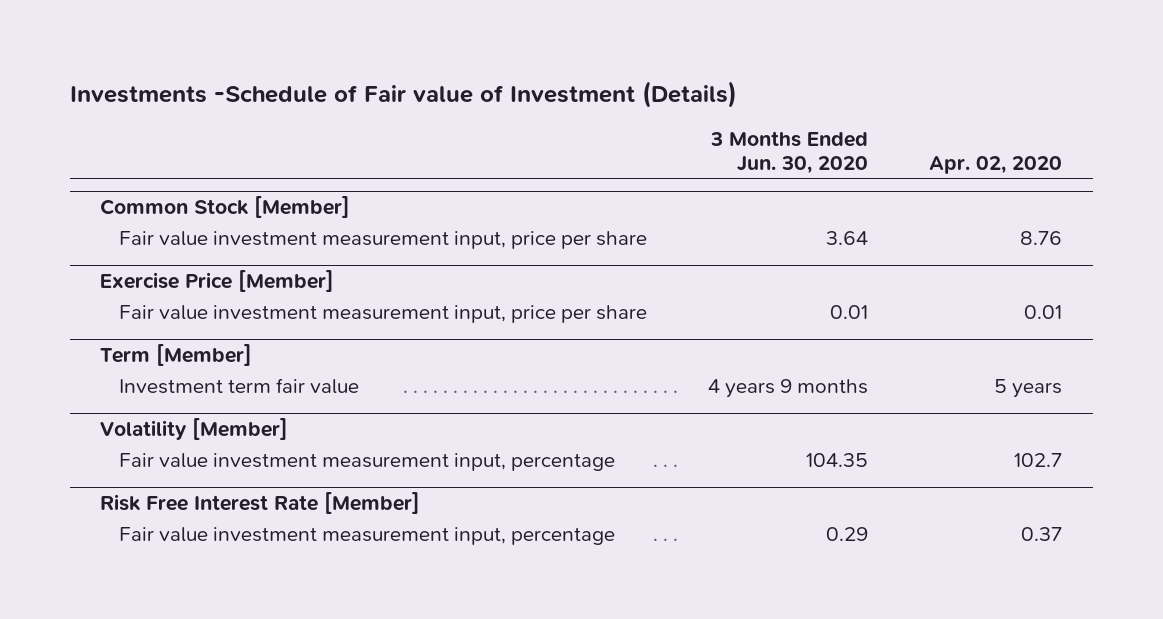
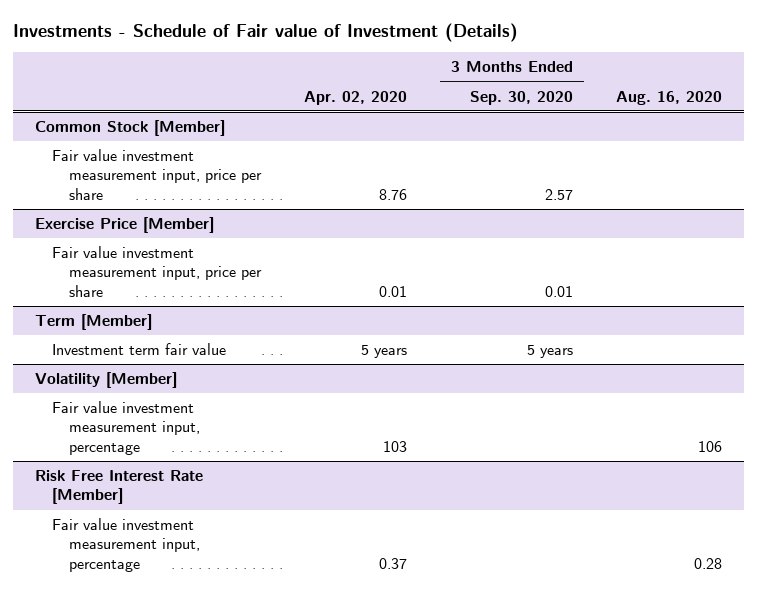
- Investments -Schedule of Fair value of Investment (Details)
+ Investments - Schedule of Fair value of Investment (Details)
- | 3 Months Ended Jun. 30, 2020 | Apr. 02, 2020
+ | Apr. 02, 2020 | 3 Months Ended Sep. 30, 2020 | Aug. 16, 2020
@ Volatility [Member]
- Fair value investment measurement input, percentage | 104.35 | 102.7
+ Fair value investment measurement input, percentage | 103 | | 106

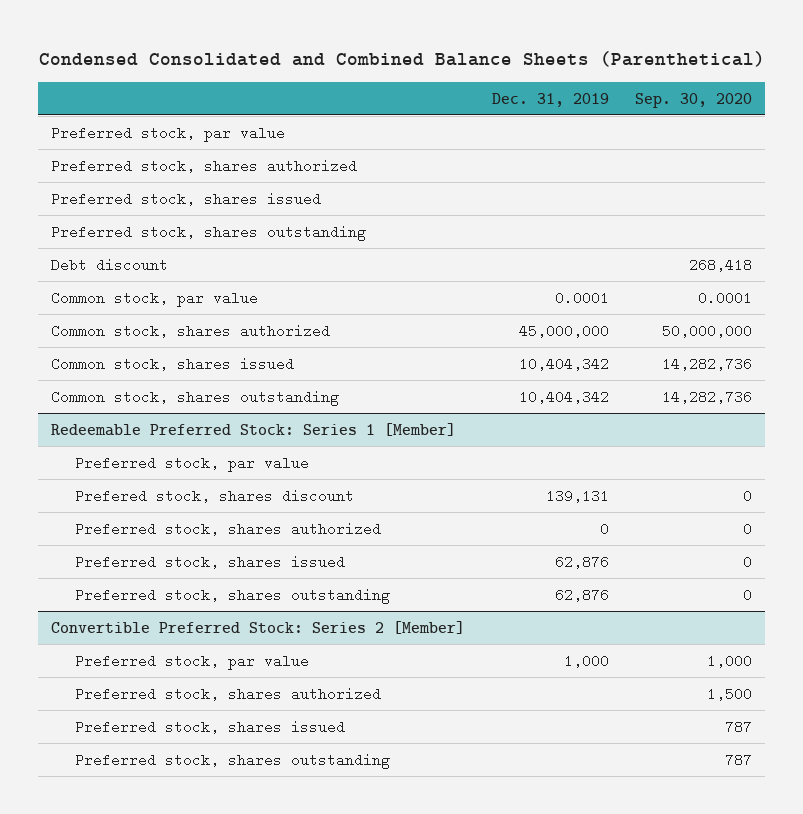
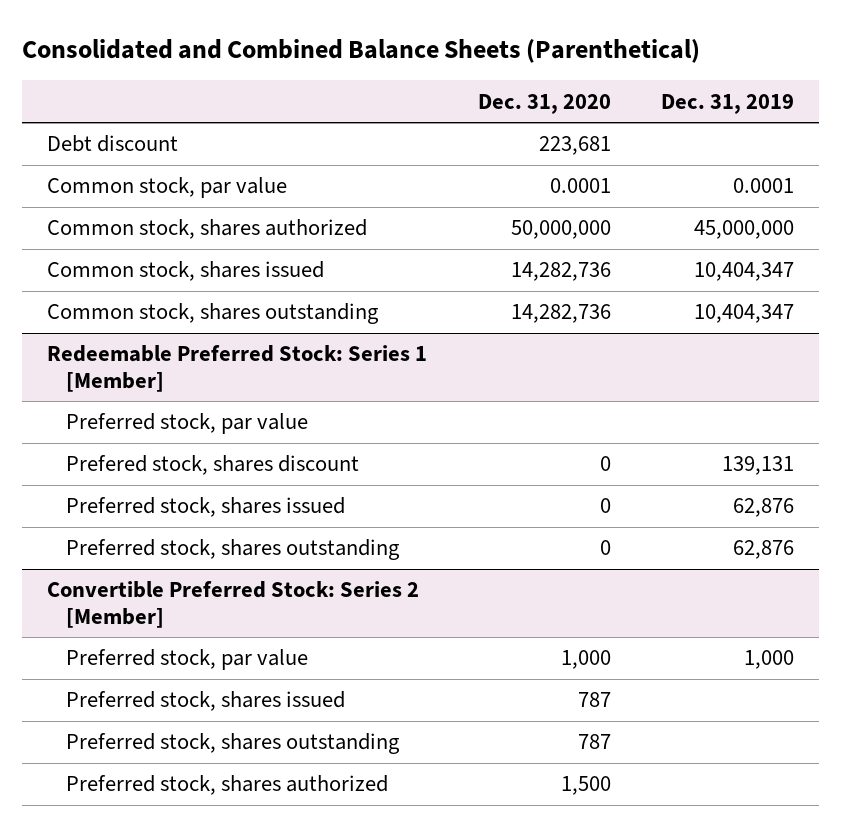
- Condensed Consolidated and Combined Balance Sheets (Parenthetical)
+ Consolidated and Combined Balance Sheets (Parenthetical)
- | Dec. 31, 2019 | Sep. 30, 2020
+ | Dec. 31, 2020 | Dec. 31, 2019
- Preferred stock, par value
- Preferred stock, shares authorized
- Preferred stock, shares issued
- Preferred stock, shares outstanding
- Common stock, shares issued | 10,404,342 | 14,282,736
- Common stock, shares outstanding | 10,404,342 | 14,282,736
+ Common stock, shares issued | 14,282,736 | 10,404,347
+ Common stock, shares outstanding | 14,282,736 | 10,404,347
@ Redeemable Preferred Stock: Series 1 [Member]
- Preferred stock, shares authorized | 0 | 0
@ Convertible Preferred Stock: Series 2 [Member]
moved down: Preferred stock, shares authorized | 1,500 |

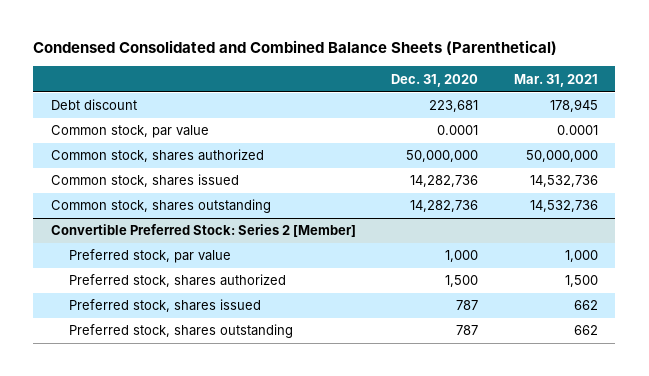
- Consolidated and Combined Balance Sheets (Parenthetical)
+ Condensed Consolidated and Combined Balance Sheets (Parenthetical)
- | Dec. 31, 2020 | Dec. 31, 2019
+ | Dec. 31, 2020 | Mar. 31, 2021
- Redeemable Preferred Stock: Series 1 [Member]
- Preferred stock, par value
- Prefered stock, shares discount | 0 | 139,131
- Preferred stock, shares issued | 0 | 62,876
- Preferred stock, shares outstanding | 0 | 62,876
@ Convertible Preferred Stock: Series 2 [Member]
moved up: Preferred stock, shares authorized | 1,500 | 1,500

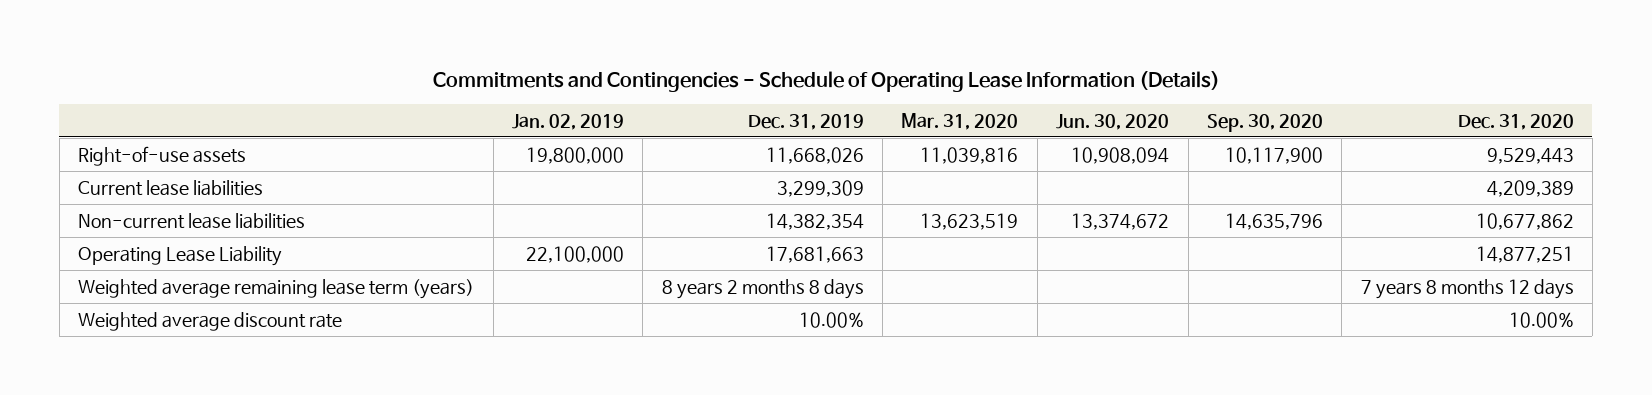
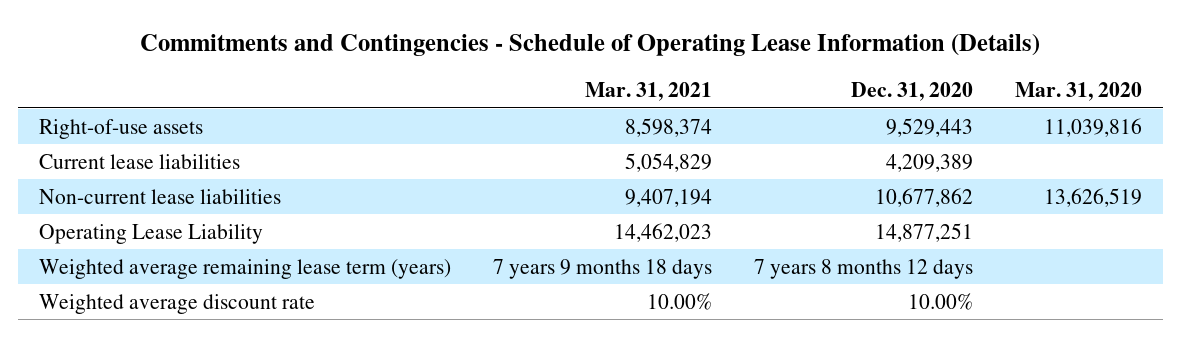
- | Jan. 02, 2019 | Dec. 31, 2019 | Mar. 31, 2020 | Jun. 30, 2020 | Sep. 30, 2020 | Dec. 31, 2020
+ | Mar. 31, 2021 | Dec. 31, 2020 | Mar. 31, 2020
- Non-current lease liabilities | | 14,382,354 | 13,623,519 | 13,374,672 | 14,635,796 | 10,677,862
+ Non-current lease liabilities | 9,407,194 | 10,677,862 | 13,626,519

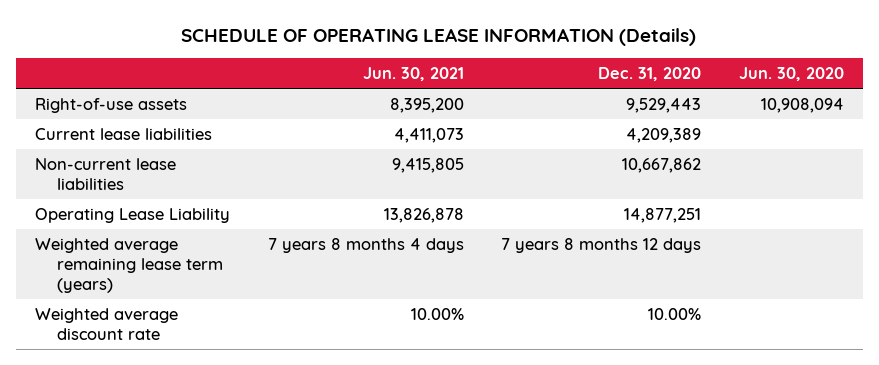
- Commitments and Contingencies - Schedule of Operating Lease Information (Details)
+ SCHEDULE OF OPERATING LEASE INFORMATION (Details)
- | Mar. 31, 2021 | Dec. 31, 2020 | Mar. 31, 2020
+ | Jun. 30, 2021 | Dec. 31, 2020 | Jun. 30, 2020
- Non-current lease liabilities | 9,407,194 | 10,677,862 | 13,626,519
+ Non-current lease liabilities | 9,415,805 | 10,667,862 |

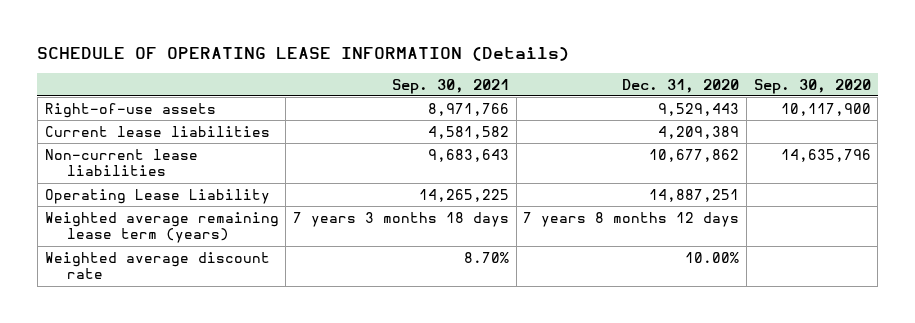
- | Jun. 30, 2021 | Dec. 31, 2020 | Jun. 30, 2020
+ | Sep. 30, 2021 | Dec. 31, 2020 | Sep. 30, 2020
- Non-current lease liabilities | 9,415,805 | 10,667,862 |
- Operating Lease Liability | 13,826,878 | 14,877,251 |
+ Non-current lease liabilities | 9,683,643 | 10,677,862 | 14,635,796
+ Operating Lease Liability | 14,265,225 | 14,887,251 |

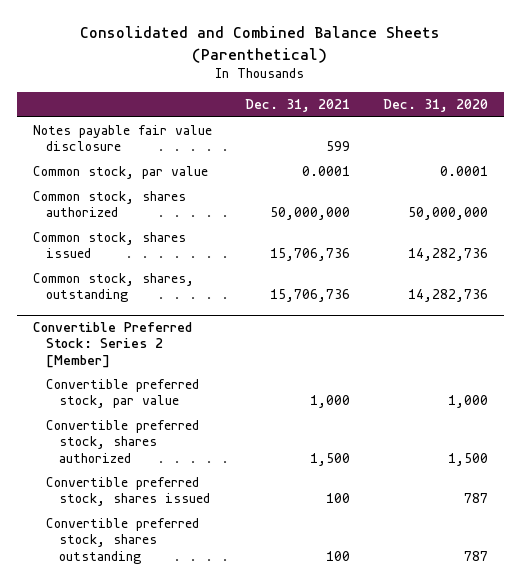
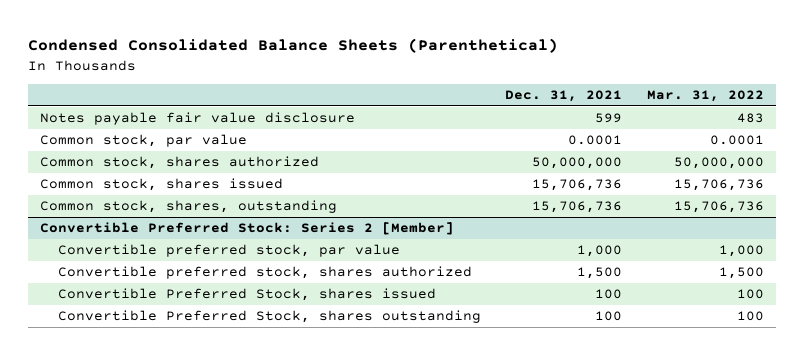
- Consolidated and Combined Balance Sheets (Parenthetical)
+ Condensed Consolidated Balance Sheets (Parenthetical)
- | Dec. 31, 2021 | Dec. 31, 2020
+ | Dec. 31, 2021 | Mar. 31, 2022
@ Convertible Preferred Stock: Series 2 [Member]
- Convertible preferred stock, shares issued | 100 | 787
- Convertible preferred stock, shares outstanding | 100 | 787
+ Convertible Preferred Stock, shares issued | 100 | 100
+ Convertible Preferred Stock, shares outstanding | 100 | 100

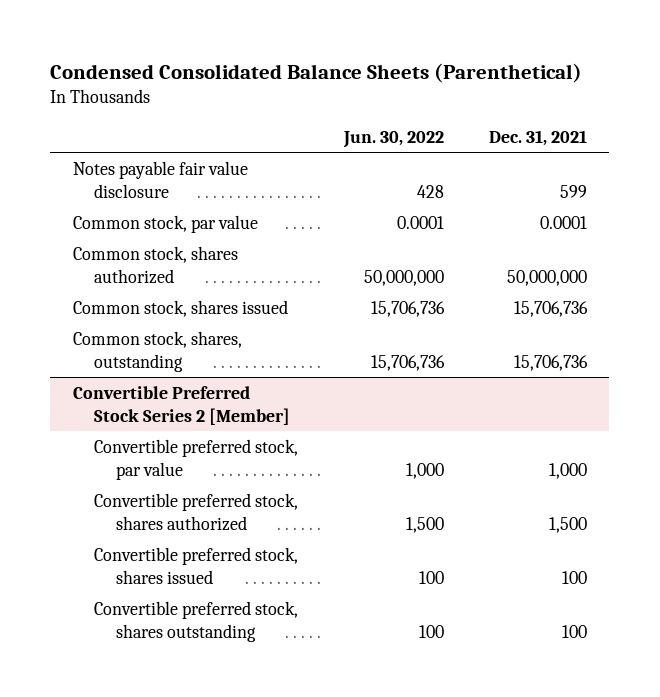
- | Dec. 31, 2021 | Mar. 31, 2022
+ | Jun. 30, 2022 | Dec. 31, 2021
- Convertible Preferred Stock: Series 2 [Member]
+ Convertible Preferred Stock Series 2 [Member]
- Convertible Preferred Stock, shares issued | 100 | 100
- Convertible Preferred Stock, shares outstanding | 100 | 100
+ Convertible preferred stock, shares issued | 100 | 100
+ Convertible preferred stock, shares outstanding | 100 | 100

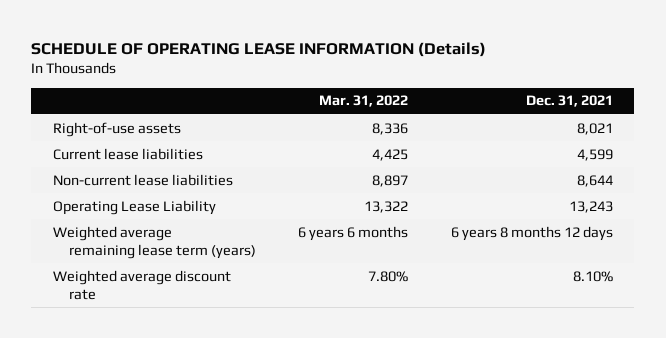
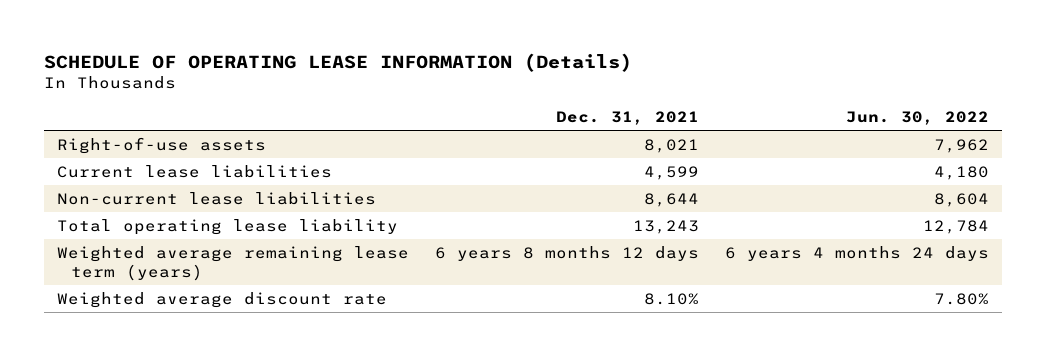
- | Mar. 31, 2022 | Dec. 31, 2021
+ | Dec. 31, 2021 | Jun. 30, 2022
- Operating Lease Liability | 13,322 | 13,243
+ Total operating lease liability | 13,243 | 12,784

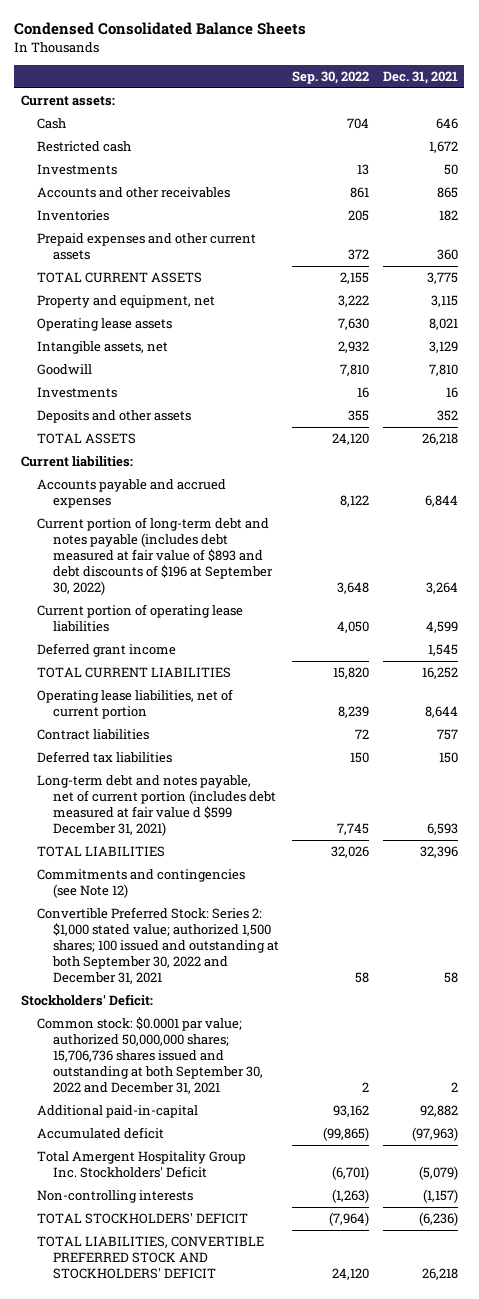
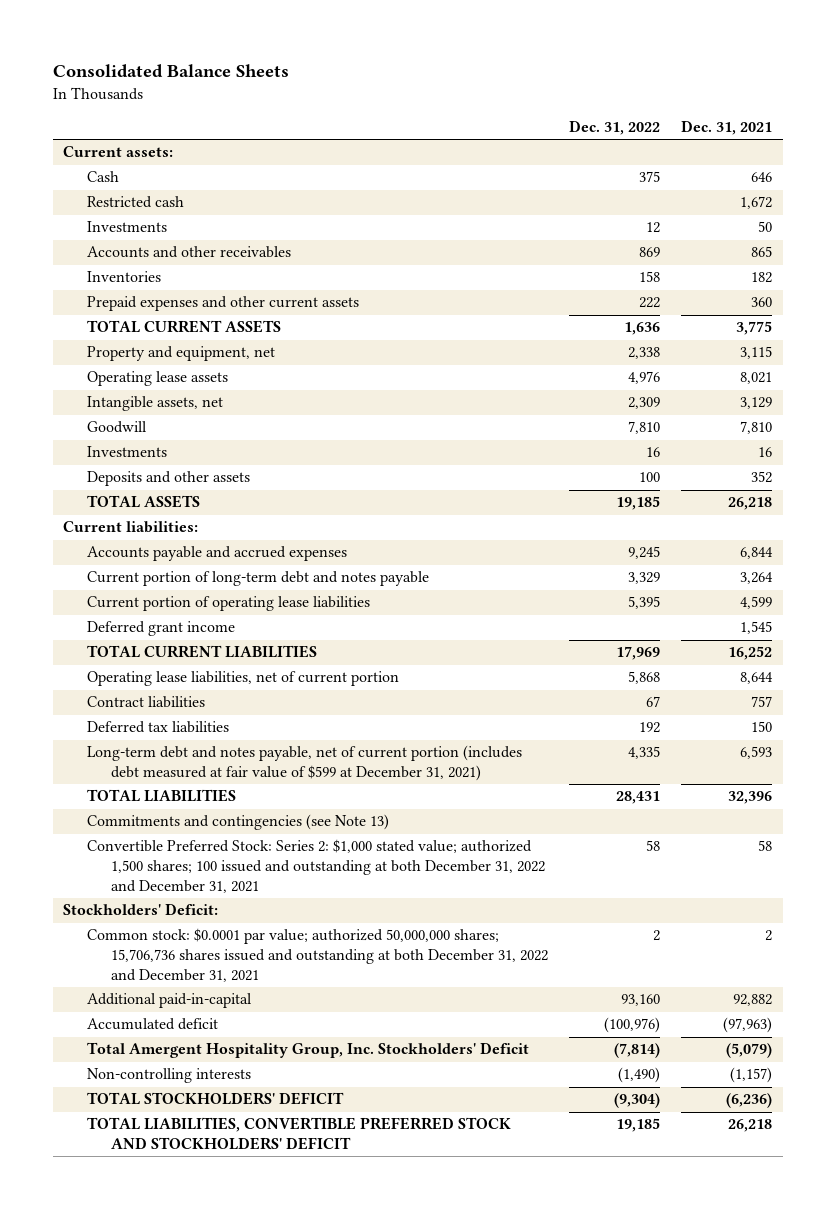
- Condensed Consolidated Balance Sheets
+ Consolidated Balance Sheets
- | Sep. 30, 2022 | Dec. 31, 2021
+ | Dec. 31, 2022 | Dec. 31, 2021
- Current portion of long-term debt and notes payable (includes debt measured at fair value of $893 and debt discounts of $196 at September 30, 2022) | 3,648 | 3,264
+ Current portion of long-term debt and notes payable | 3,329 | 3,264
- Long-term debt and notes payable, net of current portion (includes debt measured at fair value d $599 December 31, 2021) | 7,745 | 6,593
+ Long-term debt and notes payable, net of current portion (includes debt measured at fair value of $599 at December 31, 2021) | 4,335 | 6,593
- Commitments and contingencies (see Note 12)
- Convertible Preferred Stock: Series 2: $1,000 stated value; authorized 1,500 shares; 100 issued and outstanding at both September 30, 2022 and December 31, 2021 | 58 | 58
+ Commitments and contingencies (see Note 13)
+ Convertible Preferred Stock: Series 2: $1,000 stated value; authorized 1,500 shares; 100 issued and outstanding at both December 31, 2022 and December 31, 2021 | 58 | 58
- Common stock: $0.0001 par value; authorized 50,000,000 shares; 15,706,736 shares issued and outstanding at both September 30, 2022 and December 31, 2021 | 2 | 2
+ Common stock: $0.0001 par value; authorized 50,000,000 shares; 15,706,736 shares issued and outstanding at both December 31, 2022 and December 31, 2021 | 2 | 2
- Total Amergent Hospitality Group Inc. Stockholders' Deficit | (6,701) | (5,079)
+ Total Amergent Hospitality Group, Inc. Stockholders' Deficit | (7,814) | (5,079)

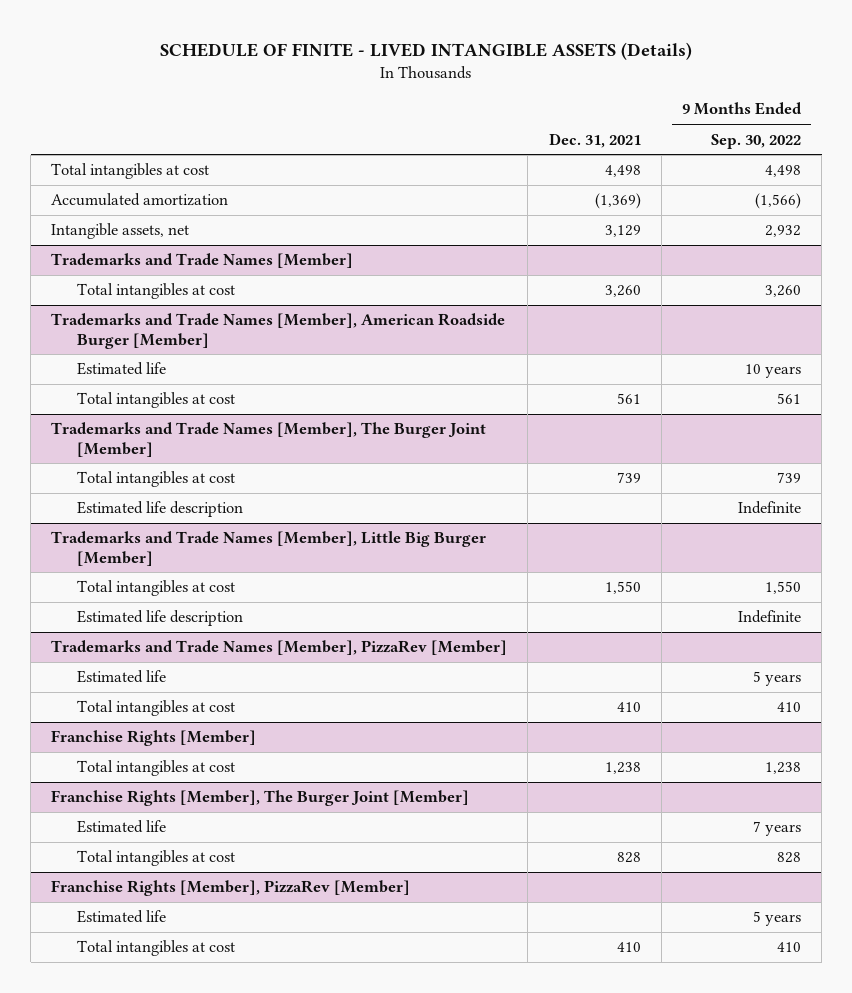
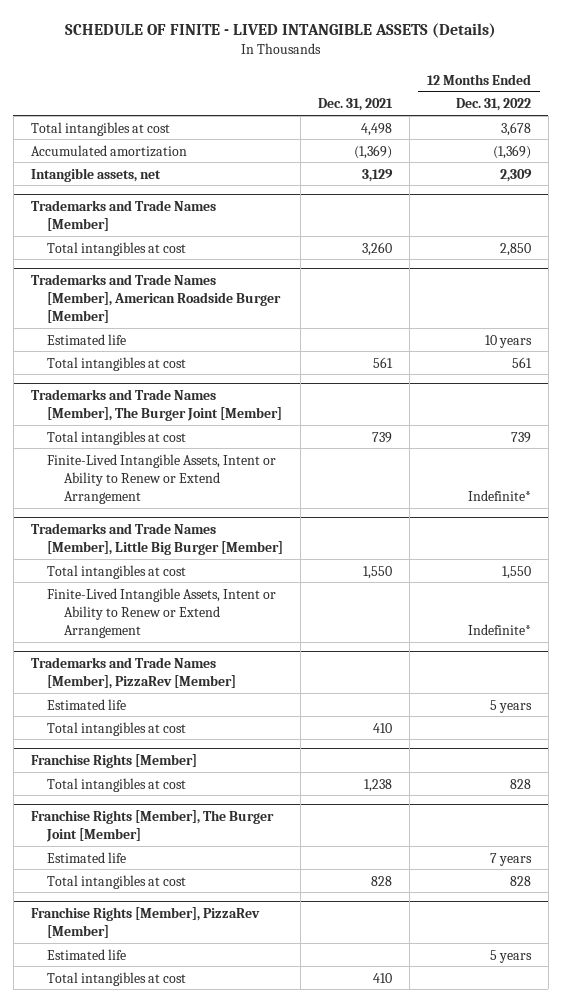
- | Dec. 31, 2021 | 9 Months Ended Sep. 30, 2022
+ | Dec. 31, 2021 | 12 Months Ended Dec. 31, 2022
@ Trademarks and Trade Names [Member], The Burger Joint [Member]
- Estimated life description | | Indefinite
+ Finite-Lived Intangible Assets, Intent or Ability to Renew or Extend Arrangement | | Indefinite*
@ Trademarks and Trade Names [Member], Little Big Burger [Member]
- Estimated life description | | Indefinite
+ Finite-Lived Intangible Assets, Intent or Ability to Renew or Extend Arrangement | | Indefinite*

